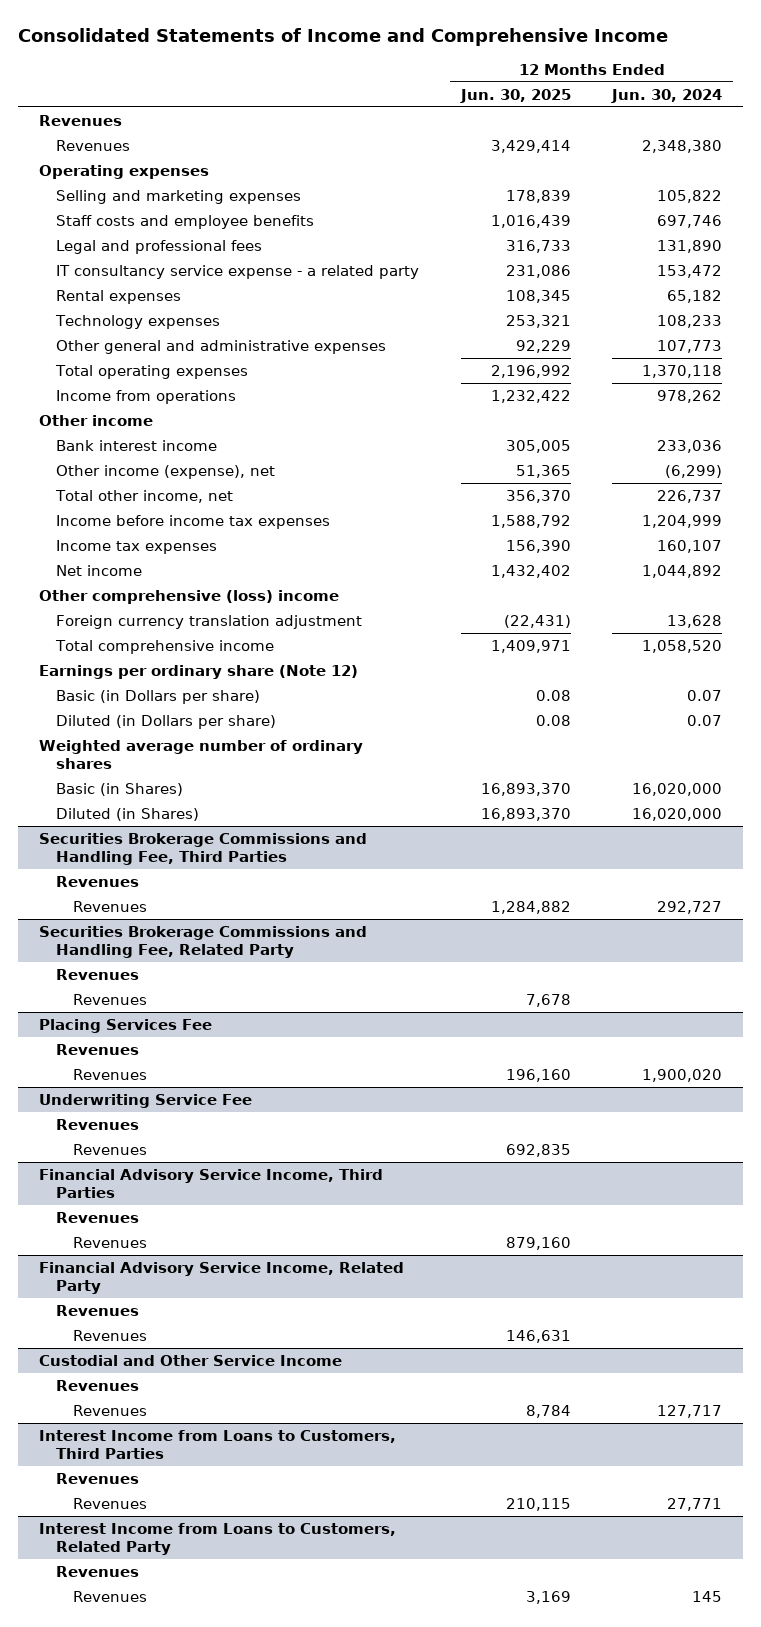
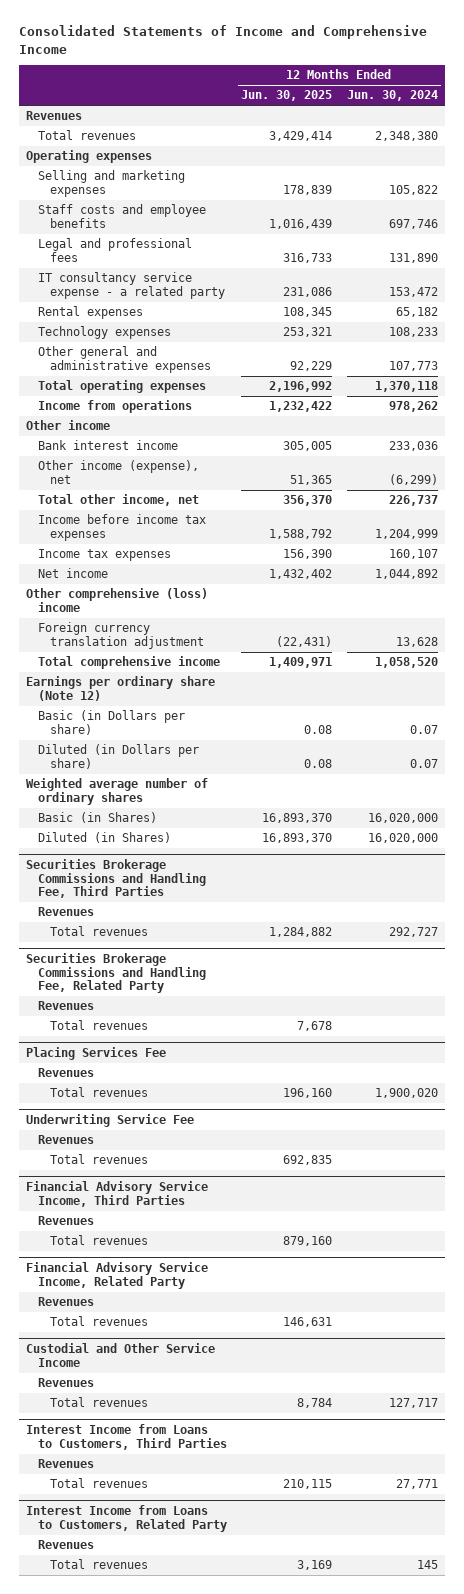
- Revenues | 3,429,414 | 2,348,380
+ Total revenues | 3,429,414 | 2,348,380
@ Securities Brokerage Commissions and Handling Fee, Third Parties
- Revenues | 1,284,882 | 292,727
+ Total revenues | 1,284,882 | 292,727
@ Securities Brokerage Commissions and Handling Fee, Related Party
- Revenues | 7,678 |
+ Total revenues | 7,678 |
@ Placing Services Fee
- Revenues | 196,160 | 1,900,020
+ Total revenues | 196,160 | 1,900,020
@ Underwriting Service Fee
- Revenues | 692,835 |
+ Total revenues | 692,835 |
@ Financial Advisory Service Income, Third Parties
- Revenues | 879,160 |
+ Total revenues | 879,160 |
@ Financial Advisory Service Income, Related Party
- Revenues | 146,631 |
+ Total revenues | 146,631 |
@ Custodial and Other Service Income
- Revenues | 8,784 | 127,717
+ Total revenues | 8,784 | 127,717
@ Interest Income from Loans to Customers, Third Parties
- Revenues | 210,115 | 27,771
+ Total revenues | 210,115 | 27,771
@ Interest Income from Loans to Customers, Related Party
- Revenues | 3,169 | 145
+ Total revenues | 3,169 | 145

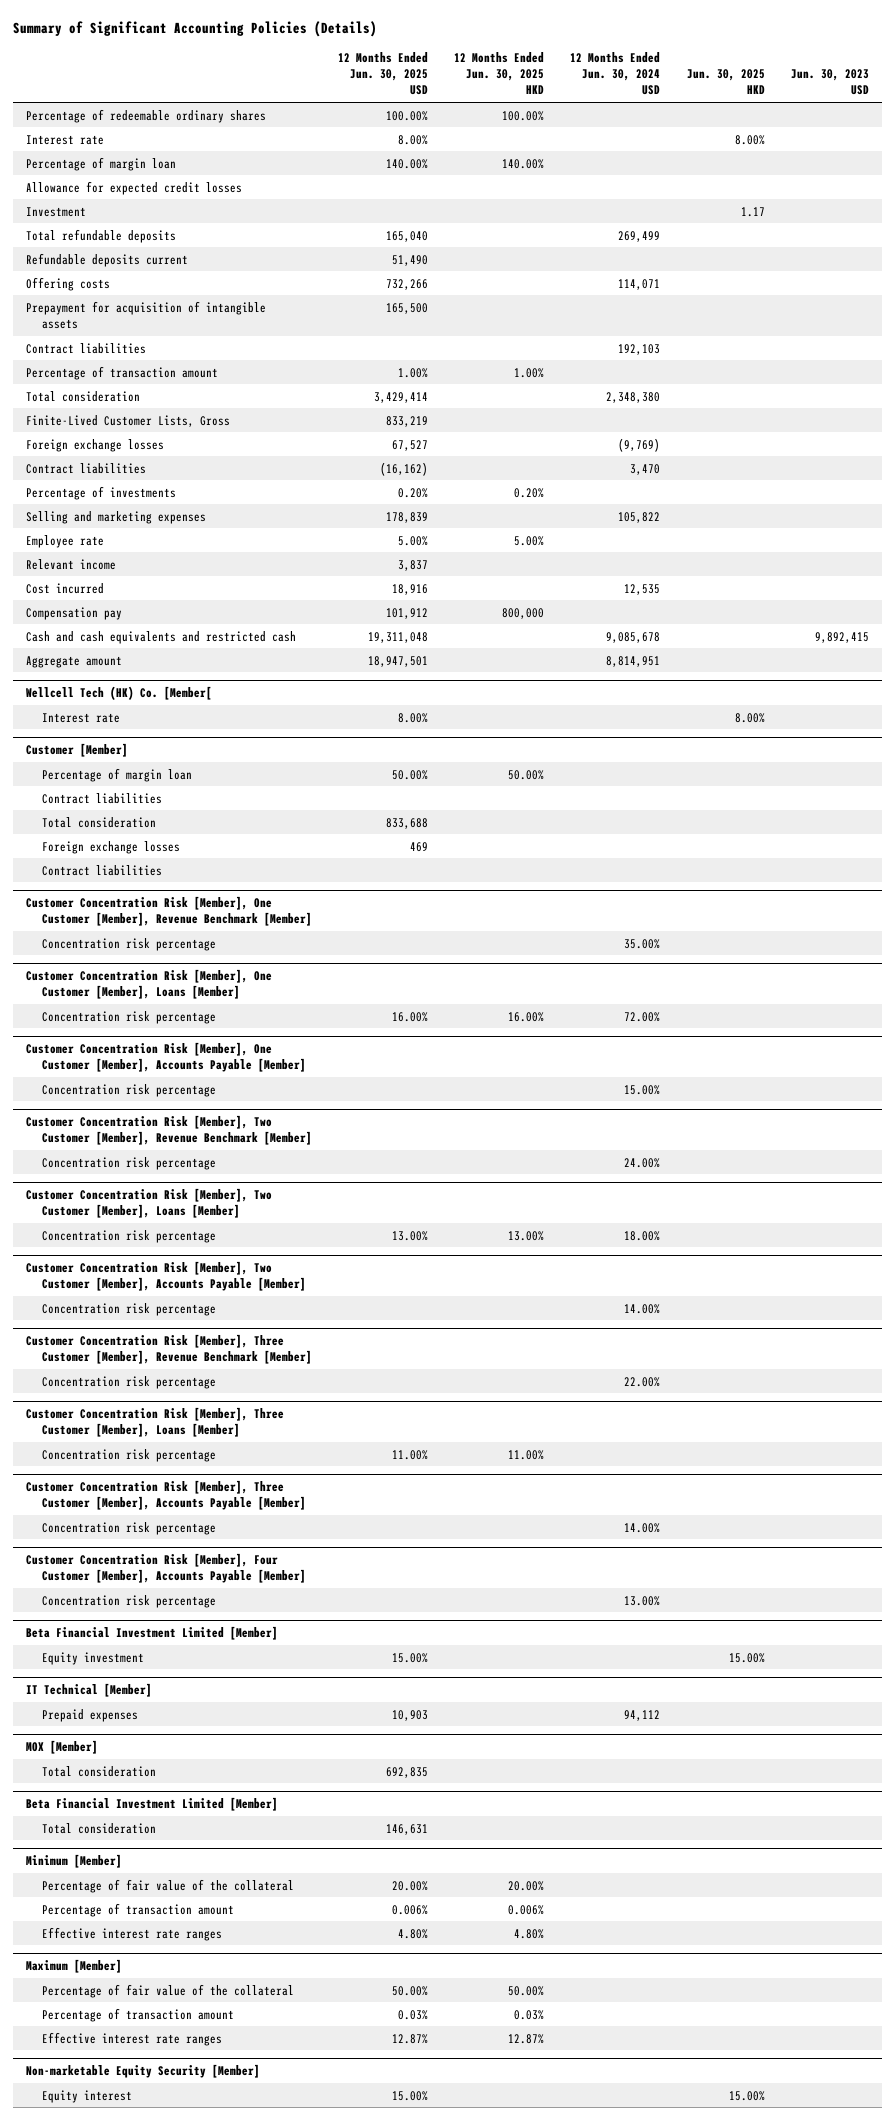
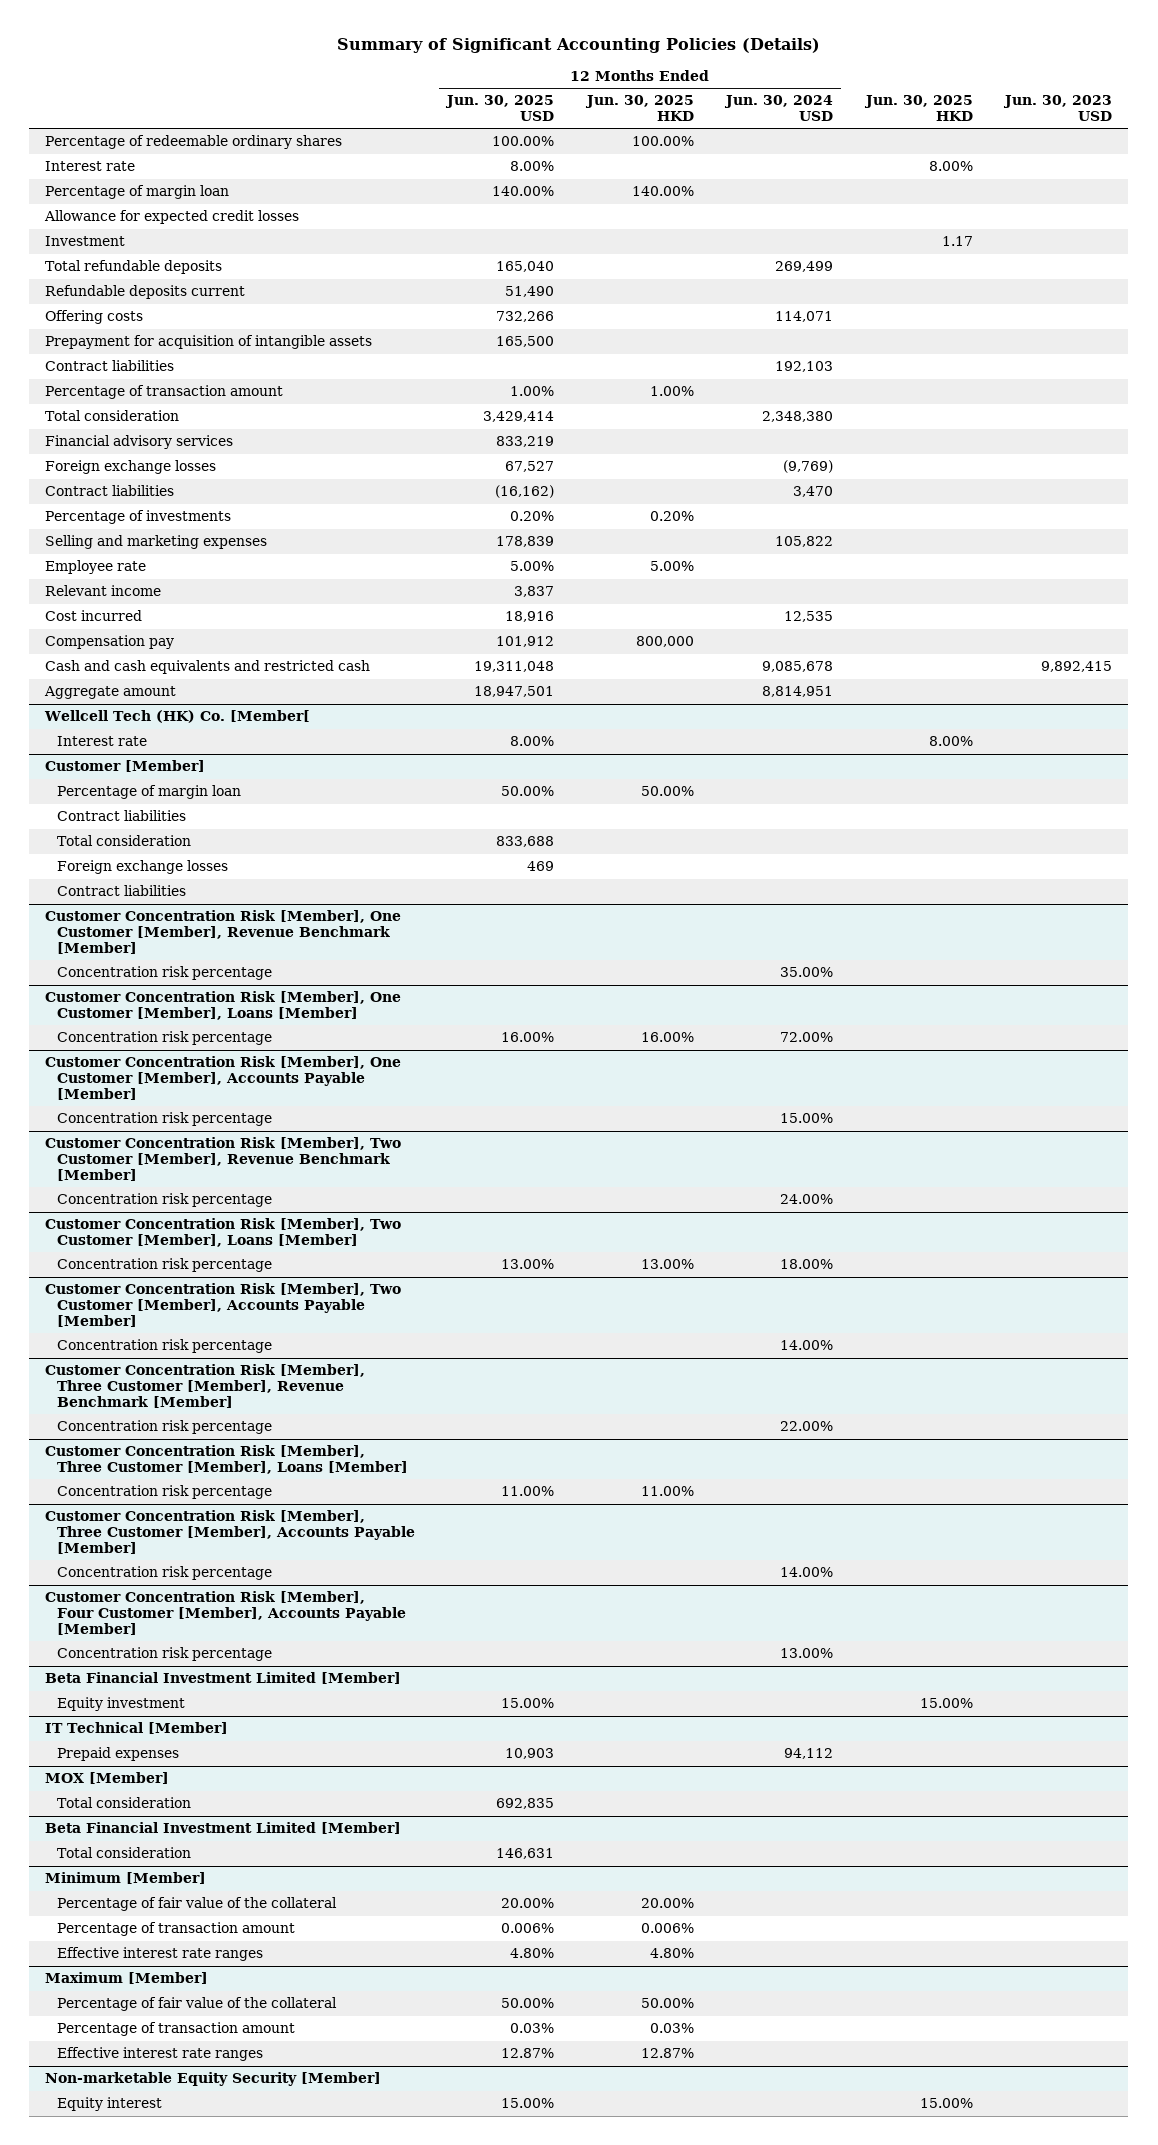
- Finite-Lived Customer Lists, Gross | 833,219 | | | |
+ Financial advisory services | 833,219 | | | |

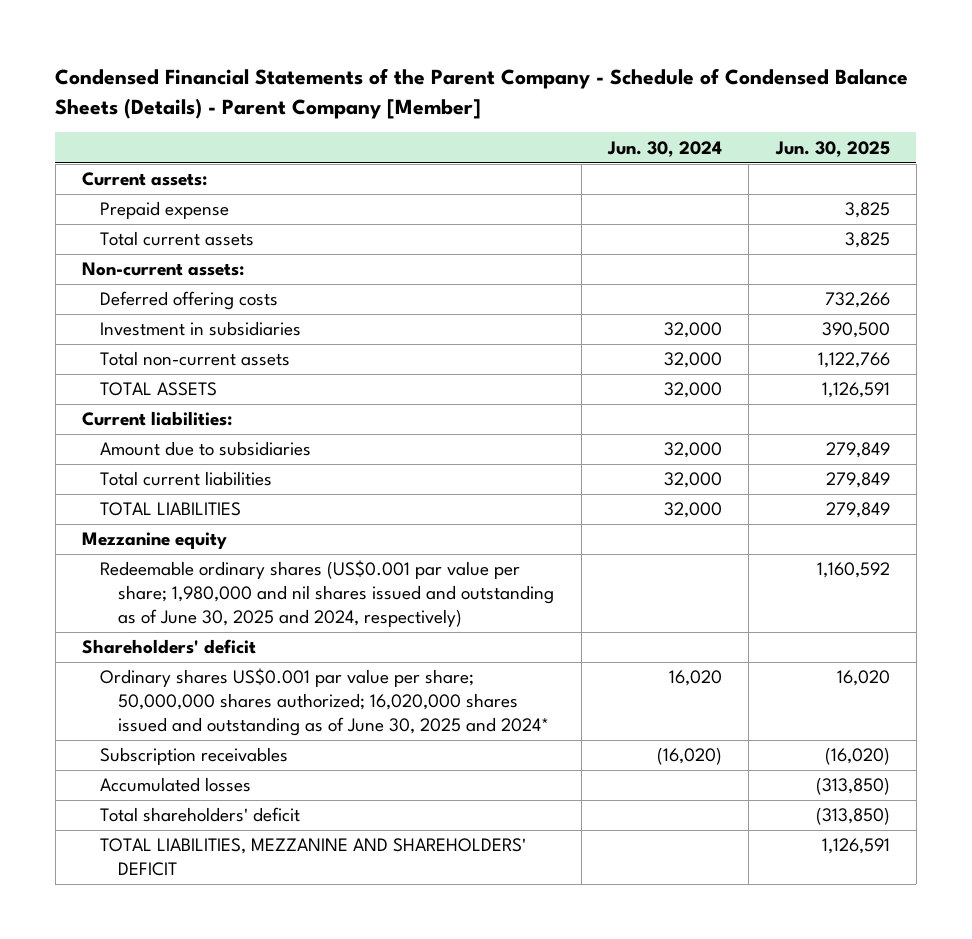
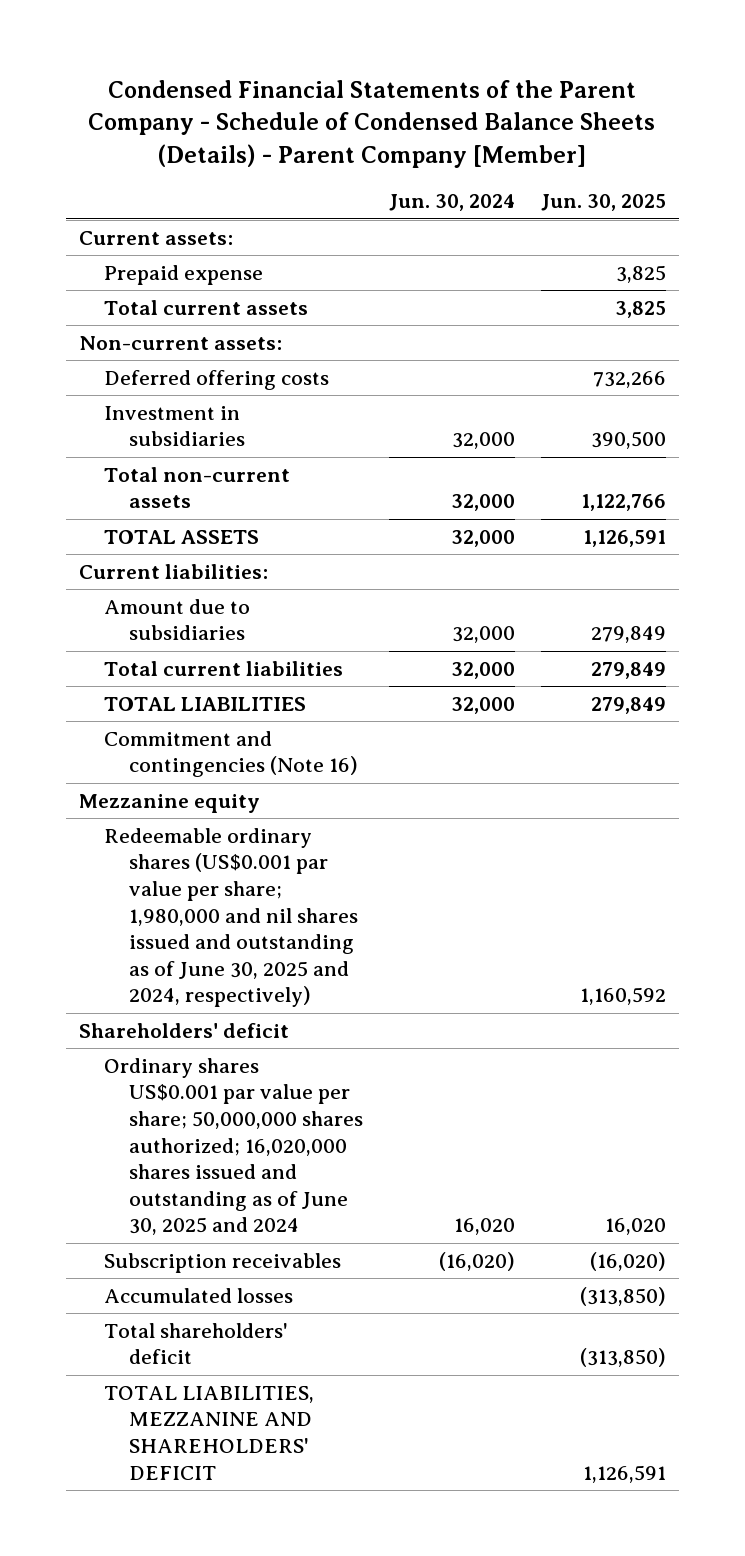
+ Commitment and contingencies (Note 16)
- Ordinary shares US$0.001 par value per share; 50,000,000 shares authorized; 16,020,000 shares issued and outstanding as of June 30, 2025 and 2024* | 16,020 | 16,020
+ Ordinary shares US$0.001 par value per share; 50,000,000 shares authorized; 16,020,000 shares issued and outstanding as of June 30, 2025 and 2024 | 16,020 | 16,020

